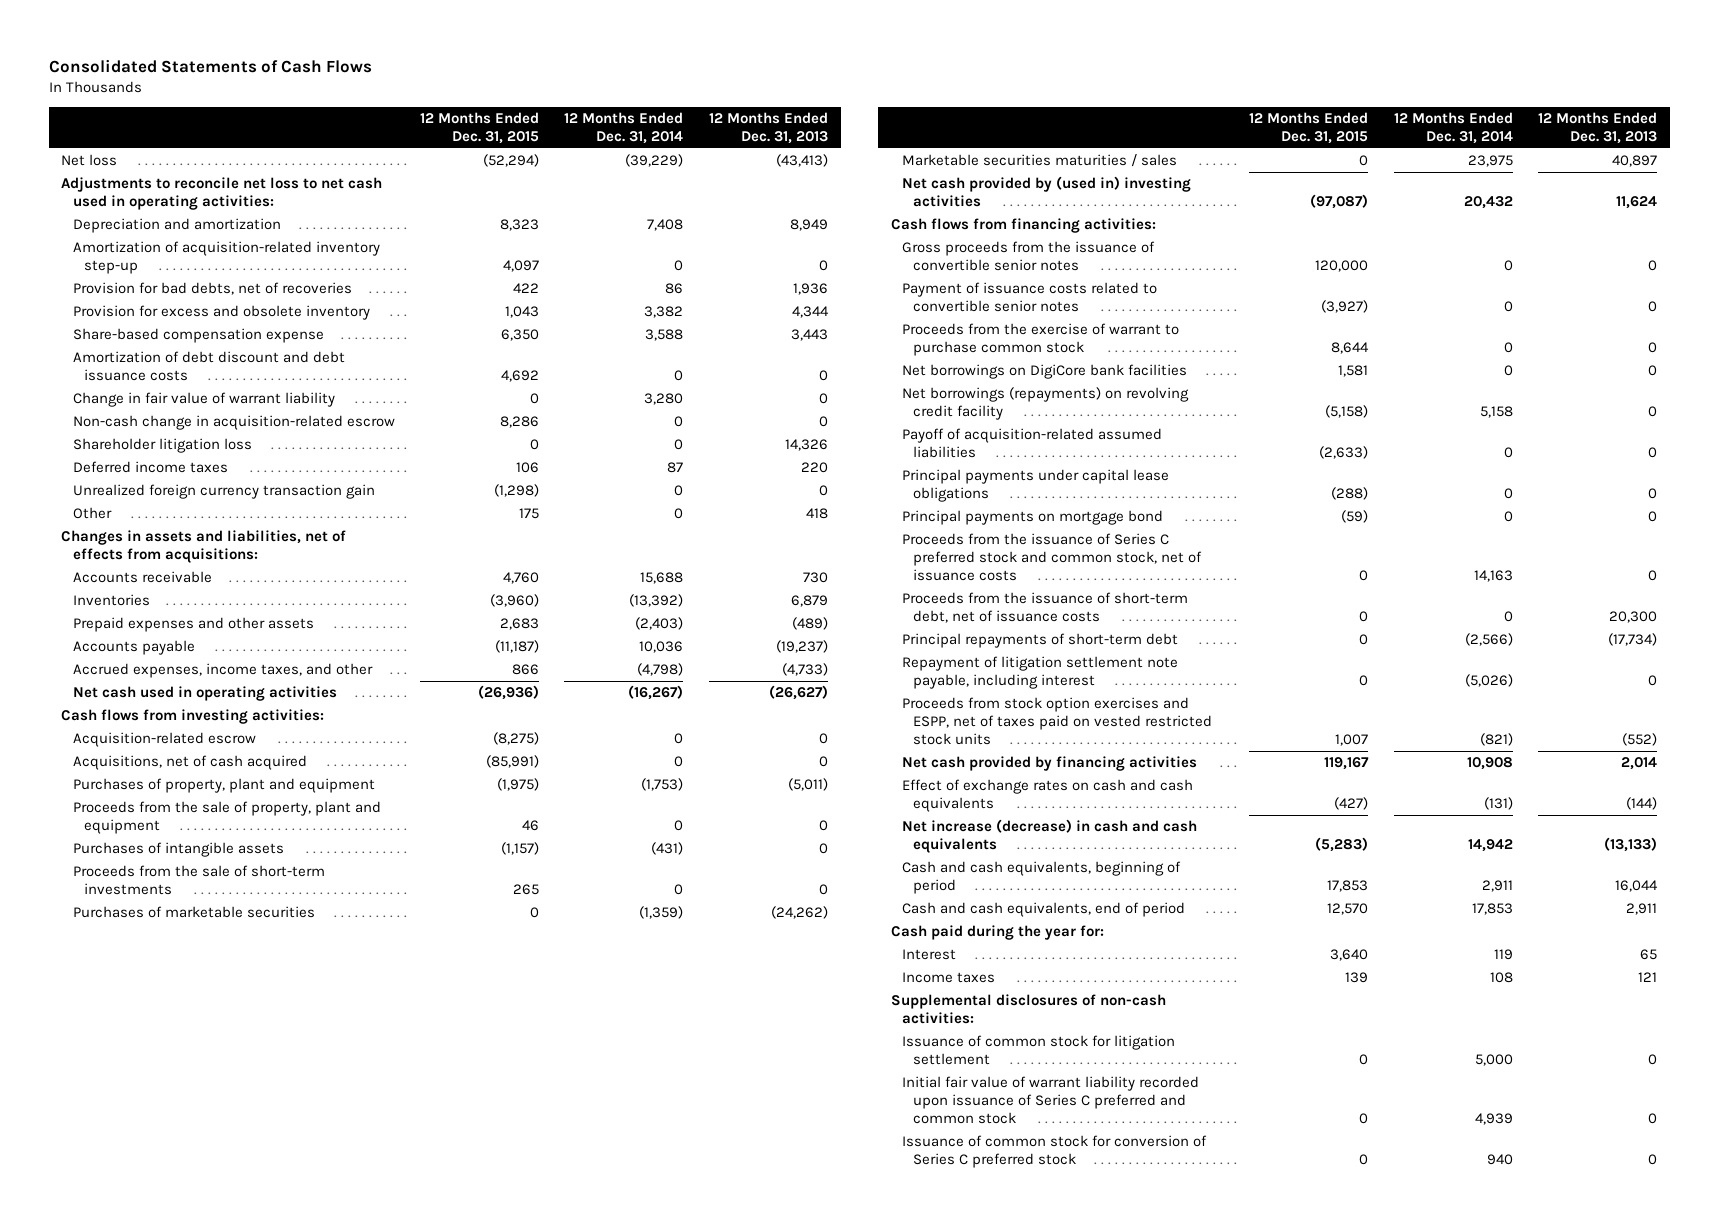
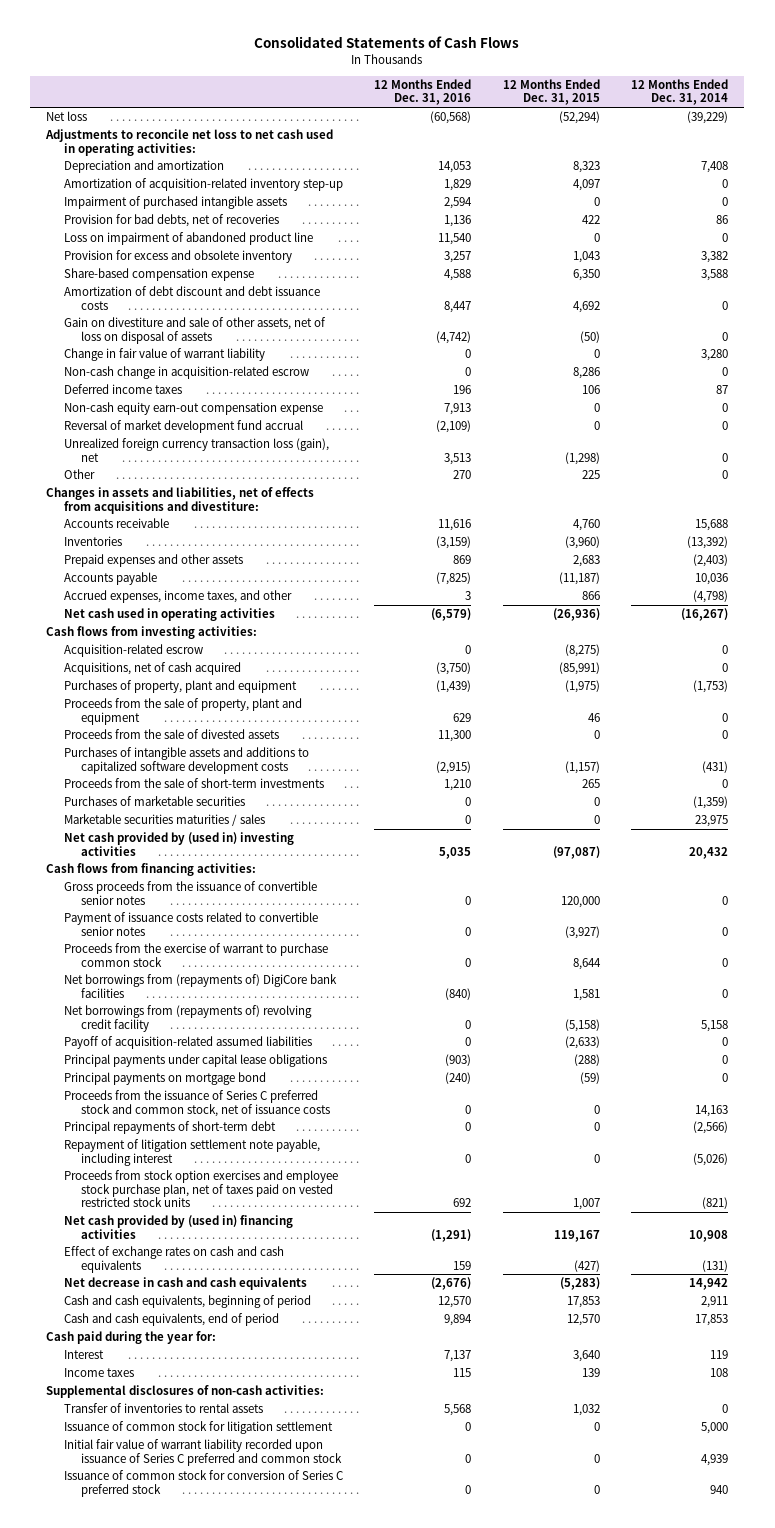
- | 12 Months Ended Dec. 31, 2015 | 12 Months Ended Dec. 31, 2014 | 12 Months Ended Dec. 31, 2013
+ | 12 Months Ended Dec. 31, 2016 | 12 Months Ended Dec. 31, 2015 | 12 Months Ended Dec. 31, 2014
+ Impairment of purchased intangible assets | 2,594 | 0 | 0
+ Loss on impairment of abandoned product line | 11,540 | 0 | 0
+ Gain on divestiture and sale of other assets, net of loss on disposal of assets | (4,742) | (50) | 0
- Shareholder litigation loss | 0 | 0 | 14,326
- Unrealized foreign currency transaction gain | (1,298) | 0 | 0
- Other | 175 | 0 | 418
- Changes in assets and liabilities, net of effects from acquisitions:
+ Non-cash equity earn-out compensation expense | 7,913 | 0 | 0
+ Reversal of market development fund accrual | (2,109) | 0 | 0
+ Unrealized foreign currency transaction loss (gain), net | 3,513 | (1,298) | 0
+ Other | 270 | 225 | 0
+ Changes in assets and liabilities, net of effects from acquisitions and divestiture:
- Purchases of intangible assets | (1,157) | (431) | 0
+ Proceeds from the sale of divested assets | 11,300 | 0 | 0
+ Purchases of intangible assets and additions to capitalized software development costs | (2,915) | (1,157) | (431)
- Net borrowings on DigiCore bank facilities | 1,581 | 0 | 0
- Net borrowings (repayments) on revolving credit facility | (5,158) | 5,158 | 0
+ Net borrowings from (repayments of) DigiCore bank facilities | (840) | 1,581 | 0
+ Net borrowings from (repayments of) revolving credit facility | 0 | (5,158) | 5,158
- Proceeds from the issuance of short-term debt, net of issuance costs | 0 | 0 | 20,300
- Proceeds from stock option exercises and ESPP, net of taxes paid on vested restricted stock units | 1,007 | (821) | (552)
- Net cash provided by financing activities | 119,167 | 10,908 | 2,014
+ Proceeds from stock option exercises and employee stock purchase plan, net of taxes paid on vested restricted stock units | 692 | 1,007 | (821)
+ Net cash provided by (used in) financing activities | (1,291) | 119,167 | 10,908
- Net increase (decrease) in cash and cash equivalents | (5,283) | 14,942 | (13,133)
+ Net decrease in cash and cash equivalents | (2,676) | (5,283) | 14,942
+ Transfer of inventories to rental assets | 5,568 | 1,032 | 0

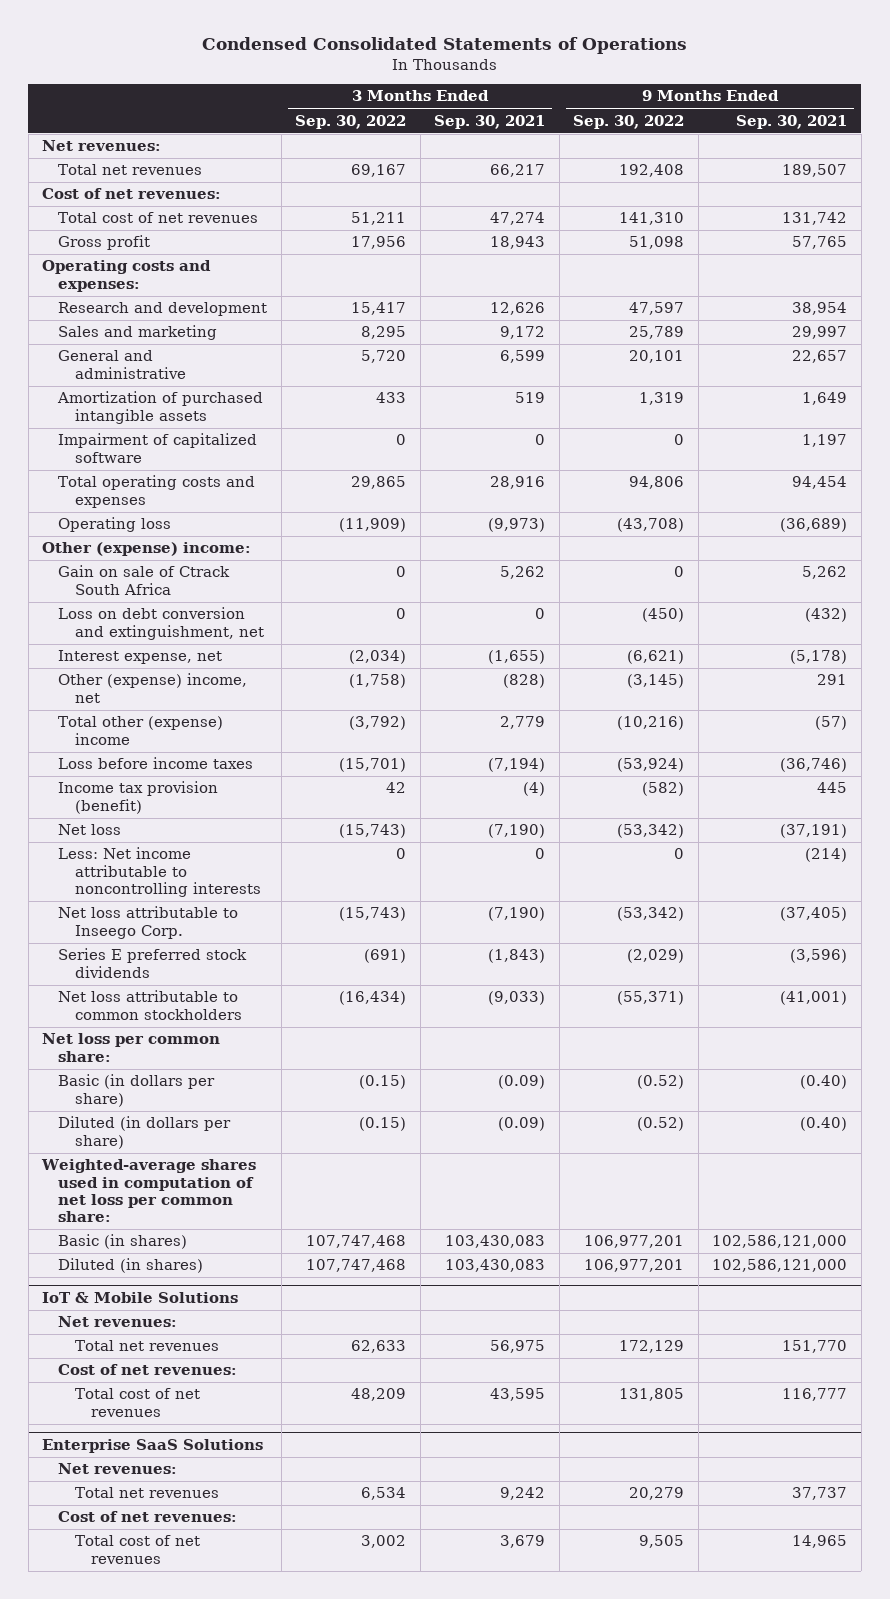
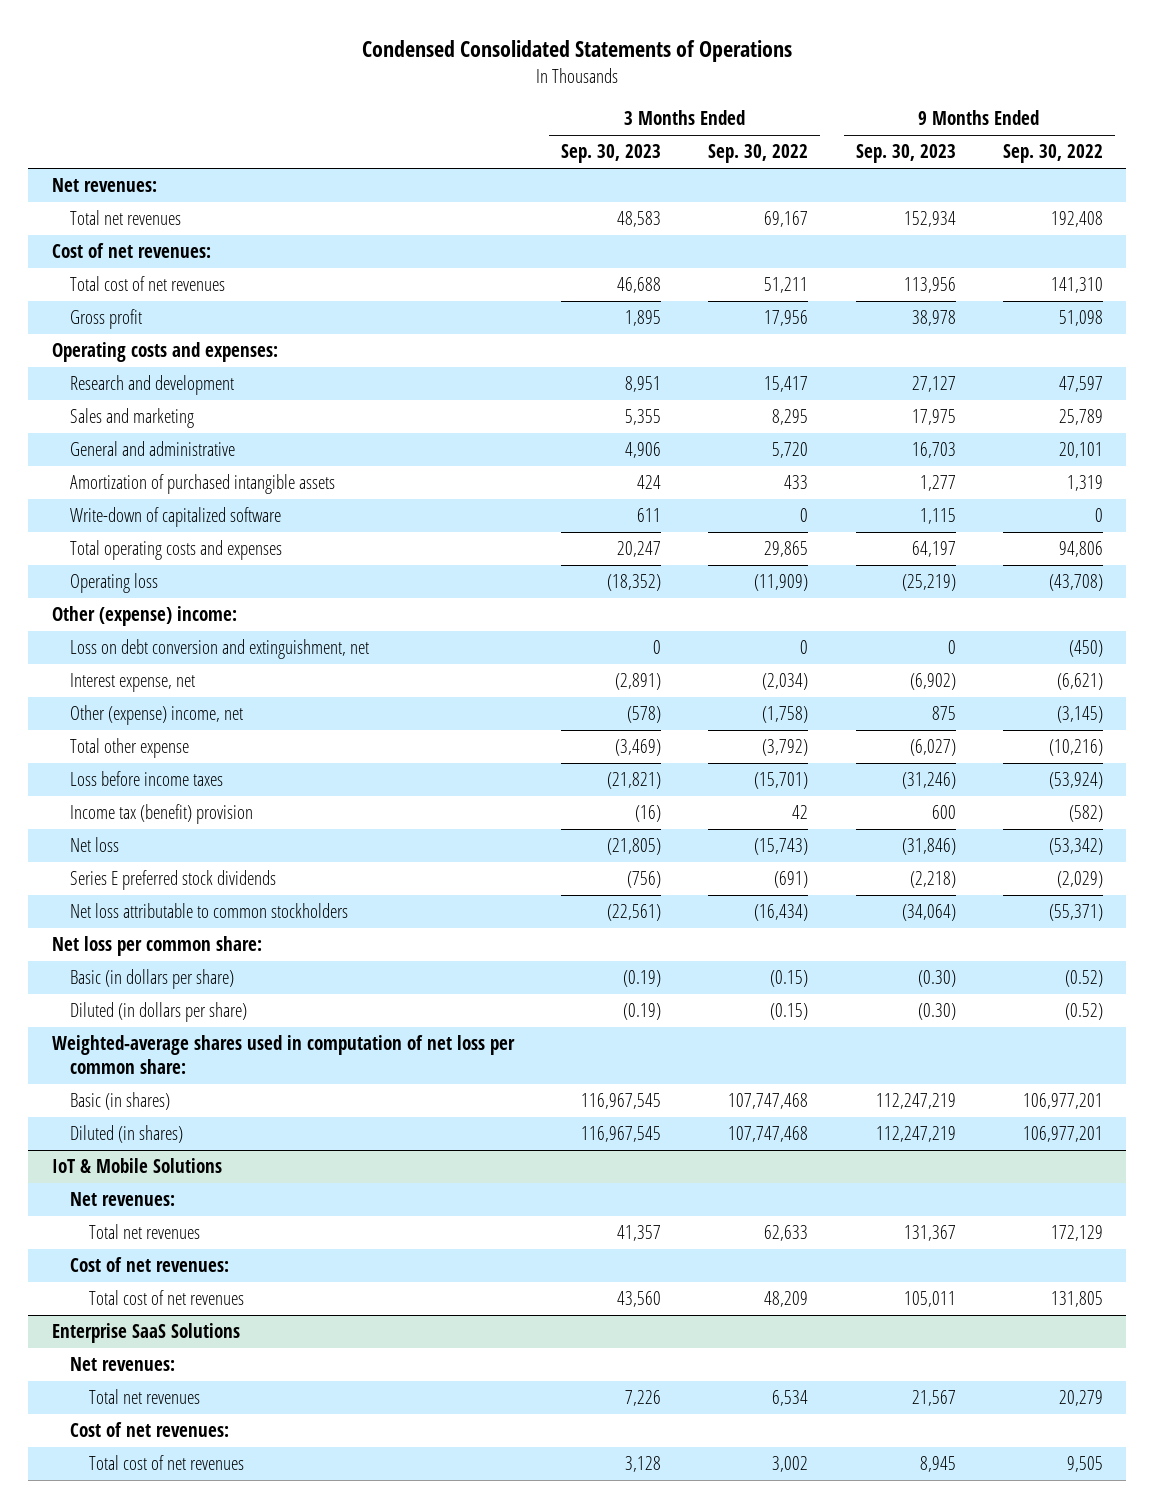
- | 3 Months Ended Sep. 30, 2022 | 3 Months Ended Sep. 30, 2021 | 9 Months Ended Sep. 30, 2022 | 9 Months Ended Sep. 30, 2021
+ | 3 Months Ended Sep. 30, 2023 | 3 Months Ended Sep. 30, 2022 | 9 Months Ended Sep. 30, 2023 | 9 Months Ended Sep. 30, 2022
- Impairment of capitalized software | 0 | 0 | 0 | 1,197
+ Write-down of capitalized software | 611 | 0 | 1,115 | 0
- Gain on sale of Ctrack South Africa | 0 | 5,262 | 0 | 5,262
- Total other (expense) income | (3,792) | 2,779 | (10,216) | (57)
+ Total other expense | (3,469) | (3,792) | (6,027) | (10,216)
- Income tax provision (benefit) | 42 | (4) | (582) | 445
+ Income tax (benefit) provision | (16) | 42 | 600 | (582)
- Less: Net income attributable to noncontrolling interests | 0 | 0 | 0 | (214)
- Net loss attributable to Inseego Corp. | (15,743) | (7,190) | (53,342) | (37,405)

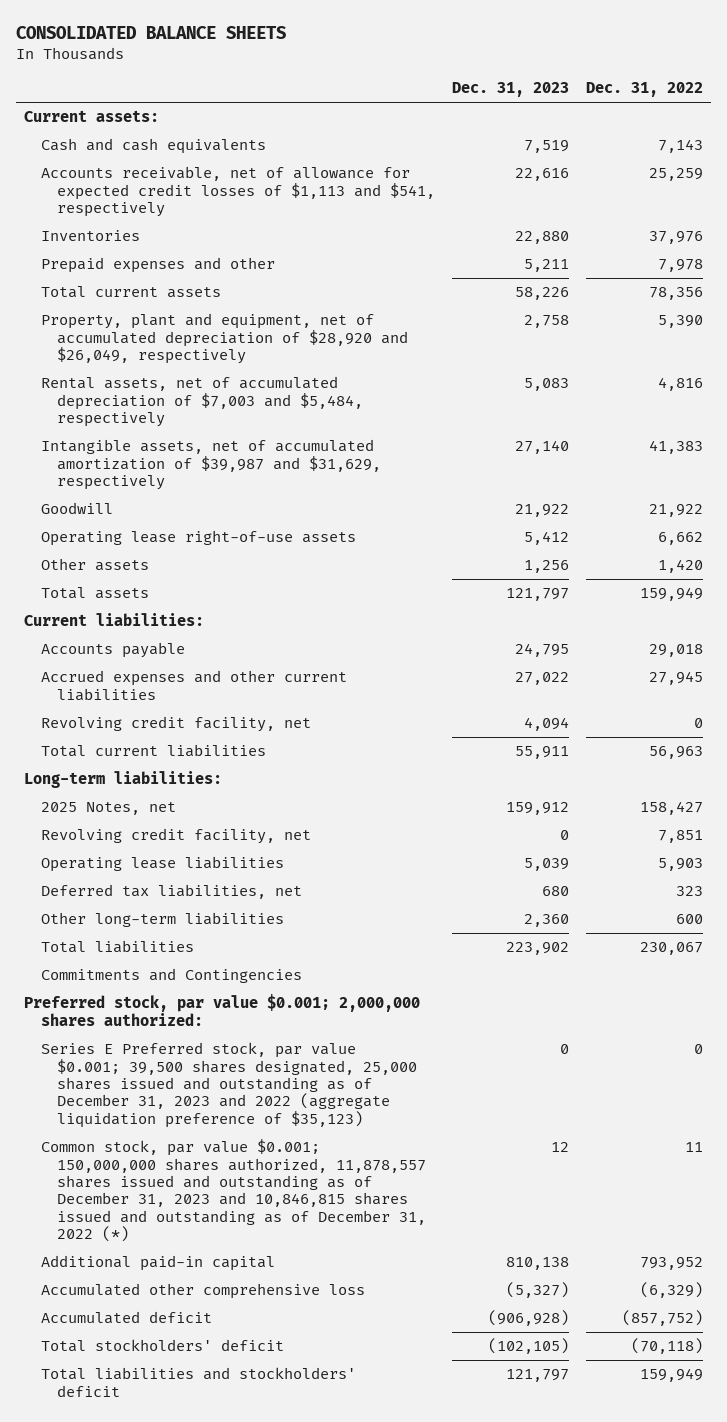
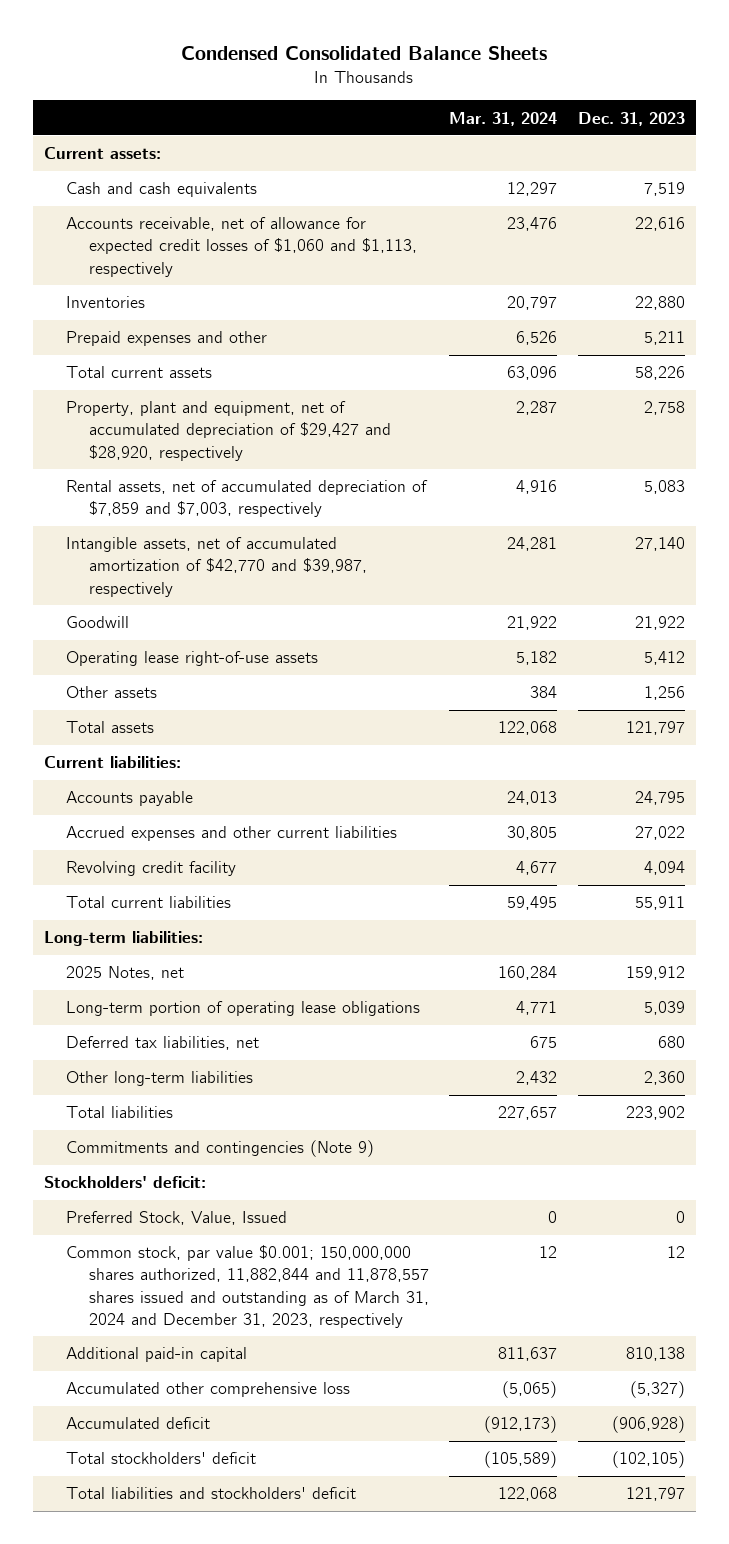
- CONSOLIDATED BALANCE SHEETS
+ Condensed Consolidated Balance Sheets
- | Dec. 31, 2023 | Dec. 31, 2022
+ | Mar. 31, 2024 | Dec. 31, 2023
- Accounts receivable, net of allowance for expected credit losses of $1,113 and $541, respectively | 22,616 | 25,259
+ Accounts receivable, net of allowance for expected credit losses of $1,060 and $1,113, respectively | 23,476 | 22,616
- Property, plant and equipment, net of accumulated depreciation of $28,920 and $26,049, respectively | 2,758 | 5,390
- Rental assets, net of accumulated depreciation of $7,003 and $5,484, respectively | 5,083 | 4,816
- Intangible assets, net of accumulated amortization of $39,987 and $31,629, respectively | 27,140 | 41,383
+ Property, plant and equipment, net of accumulated depreciation of $29,427 and $28,920, respectively | 2,287 | 2,758
+ Rental assets, net of accumulated depreciation of $7,859 and $7,003, respectively | 4,916 | 5,083
+ Intangible assets, net of accumulated amortization of $42,770 and $39,987, respectively | 24,281 | 27,140
- Revolving credit facility, net | 4,094 | 0
+ Revolving credit facility | 4,677 | 4,094
- Revolving credit facility, net | 0 | 7,851
- Operating lease liabilities | 5,039 | 5,903
+ Long-term portion of operating lease obligations | 4,771 | 5,039
- Commitments and Contingencies
- Preferred stock, par value $0.001; 2,000,000 shares authorized:
- Series E Preferred stock, par value $0.001; 39,500 shares designated, 25,000 shares issued and outstanding as of December 31, 2023 and 2022 (aggregate liquidation preference of $35,123) | 0 | 0
- Common stock, par value $0.001; 150,000,000 shares authorized, 11,878,557 shares issued and outstanding as of December 31, 2023 and 10,846,815 shares issued and outstanding as of December 31, 2022 (*) | 12 | 11
+ Commitments and contingencies (Note 9)
+ Stockholders' deficit:
+ Preferred Stock, Value, Issued | 0 | 0
+ Common stock, par value $0.001; 150,000,000 shares authorized, 11,882,844 and 11,878,557 shares issued and outstanding as of March 31, 2024 and December 31, 2023, respectively | 12 | 12

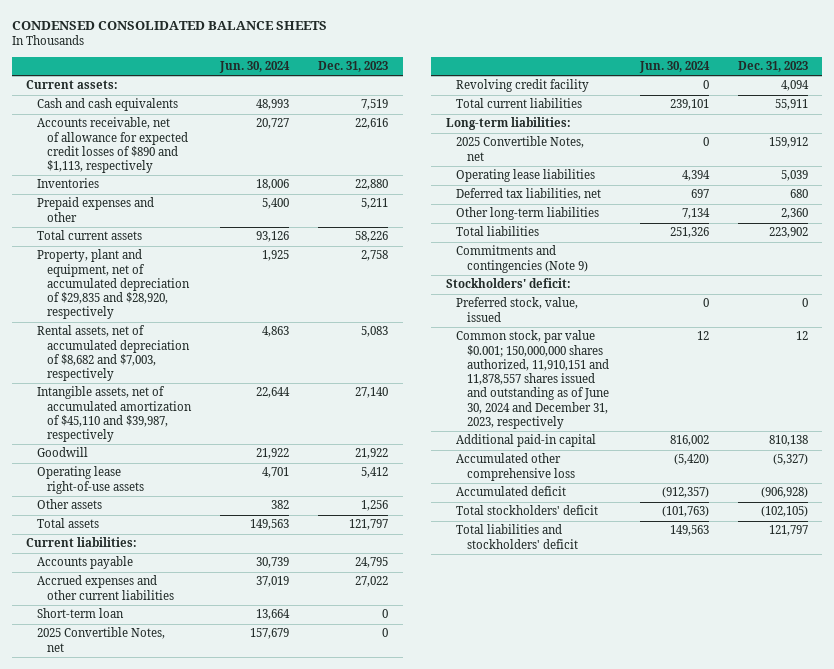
- Condensed Consolidated Balance Sheets
+ CONDENSED CONSOLIDATED BALANCE SHEETS
- | Mar. 31, 2024 | Dec. 31, 2023
+ | Jun. 30, 2024 | Dec. 31, 2023
- Accounts receivable, net of allowance for expected credit losses of $1,060 and $1,113, respectively | 23,476 | 22,616
+ Accounts receivable, net of allowance for expected credit losses of $890 and $1,113, respectively | 20,727 | 22,616
- Property, plant and equipment, net of accumulated depreciation of $29,427 and $28,920, respectively | 2,287 | 2,758
- Rental assets, net of accumulated depreciation of $7,859 and $7,003, respectively | 4,916 | 5,083
- Intangible assets, net of accumulated amortization of $42,770 and $39,987, respectively | 24,281 | 27,140
+ Property, plant and equipment, net of accumulated depreciation of $29,835 and $28,920, respectively | 1,925 | 2,758
+ Rental assets, net of accumulated depreciation of $8,682 and $7,003, respectively | 4,863 | 5,083
+ Intangible assets, net of accumulated amortization of $45,110 and $39,987, respectively | 22,644 | 27,140
+ Short-term loan | 13,664 | 0
+ 2025 Convertible Notes, net | 157,679 | 0
- 2025 Notes, net | 160,284 | 159,912
- Long-term portion of operating lease obligations | 4,771 | 5,039
+ 2025 Convertible Notes, net | 0 | 159,912
+ Operating lease liabilities | 4,394 | 5,039
- Preferred Stock, Value, Issued | 0 | 0
- Common stock, par value $0.001; 150,000,000 shares authorized, 11,882,844 and 11,878,557 shares issued and outstanding as of March 31, 2024 and December 31, 2023, respectively | 12 | 12
+ Preferred stock, value, issued | 0 | 0
+ Common stock, par value $0.001; 150,000,000 shares authorized, 11,910,151 and 11,878,557 shares issued and outstanding as of June 30, 2024 and December 31, 2023, respectively | 12 | 12

